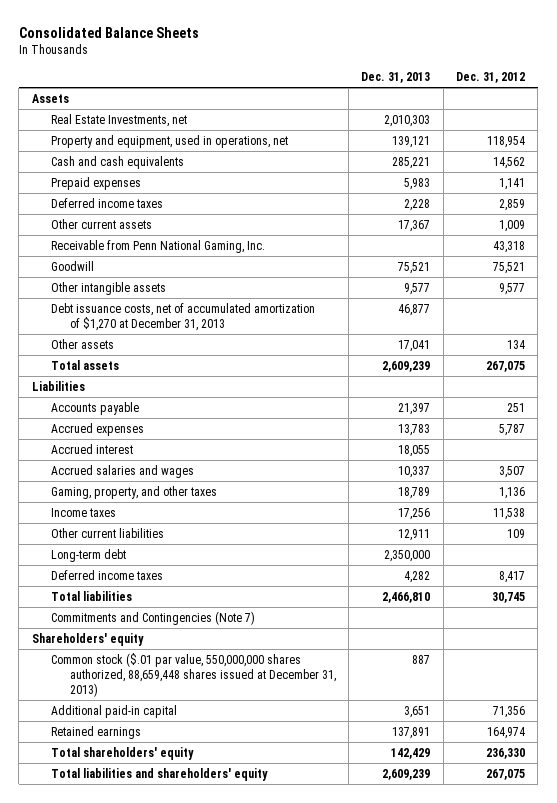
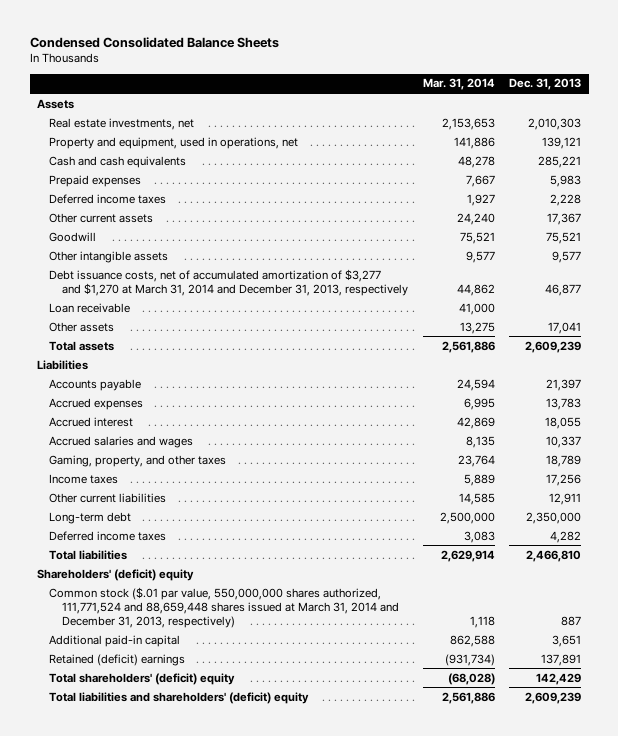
- Consolidated Balance Sheets
+ Condensed Consolidated Balance Sheets
- | Dec. 31, 2013 | Dec. 31, 2012
+ | Mar. 31, 2014 | Dec. 31, 2013
- Real Estate Investments, net | 2,010,303 |
+ Real estate investments, net | 2,153,653 | 2,010,303
- Receivable from Penn National Gaming, Inc. | | 43,318
- Debt issuance costs, net of accumulated amortization of $1,270 at December 31, 2013 | 46,877 |
+ Debt issuance costs, net of accumulated amortization of $3,277 and $1,270 at March 31, 2014 and December 31, 2013, respectively | 44,862 | 46,877
+ Loan receivable | 41,000 |
- Commitments and Contingencies (Note 7)
- Shareholders' equity
- Common stock ($.01 par value, 550,000,000 shares authorized, 88,659,448 shares issued at December 31, 2013) | 887 |
+ Shareholders' (deficit) equity
+ Common stock ($.01 par value, 550,000,000 shares authorized, 111,771,524 and 88,659,448 shares issued at March 31, 2014 and December 31, 2013, respectively) | 1,118 | 887
- Retained earnings | 137,891 | 164,974
- Total shareholders' equity | 142,429 | 236,330
- Total liabilities and shareholders' equity | 2,609,239 | 267,075
+ Retained (deficit) earnings | (931,734) | 137,891
+ Total shareholders' (deficit) equity | (68,028) | 142,429
+ Total liabilities and shareholders' (deficit) equity | 2,561,886 | 2,609,239

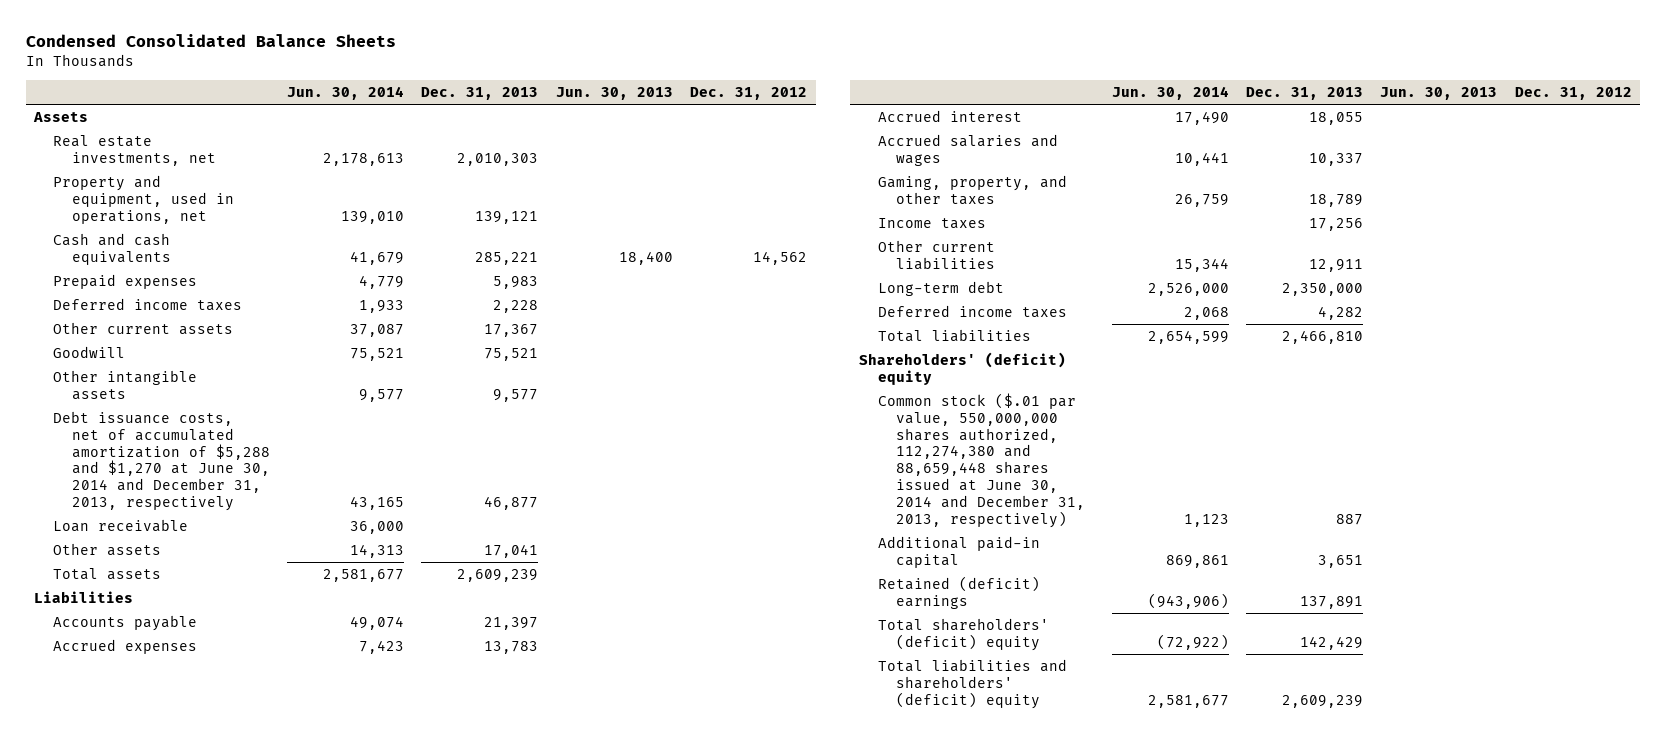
- | Mar. 31, 2014 | Dec. 31, 2013
+ | Jun. 30, 2014 | Dec. 31, 2013 | Jun. 30, 2013 | Dec. 31, 2012
- Debt issuance costs, net of accumulated amortization of $3,277 and $1,270 at March 31, 2014 and December 31, 2013, respectively | 44,862 | 46,877
+ Debt issuance costs, net of accumulated amortization of $5,288 and $1,270 at June 30, 2014 and December 31, 2013, respectively | 43,165 | 46,877 | |
- Common stock ($.01 par value, 550,000,000 shares authorized, 111,771,524 and 88,659,448 shares issued at March 31, 2014 and December 31, 2013, respectively) | 1,118 | 887
+ Common stock ($.01 par value, 550,000,000 shares authorized, 112,274,380 and 88,659,448 shares issued at June 30, 2014 and December 31, 2013, respectively) | 1,123 | 887 | |

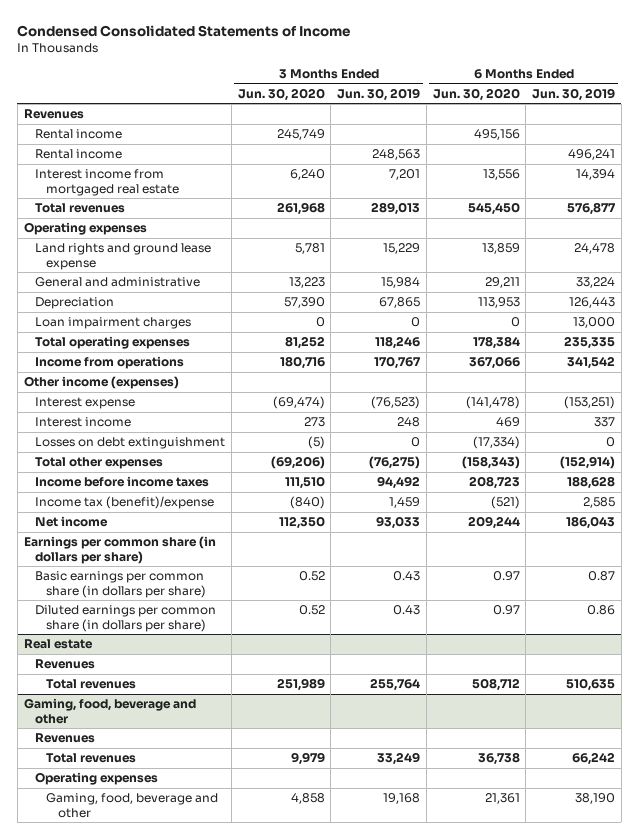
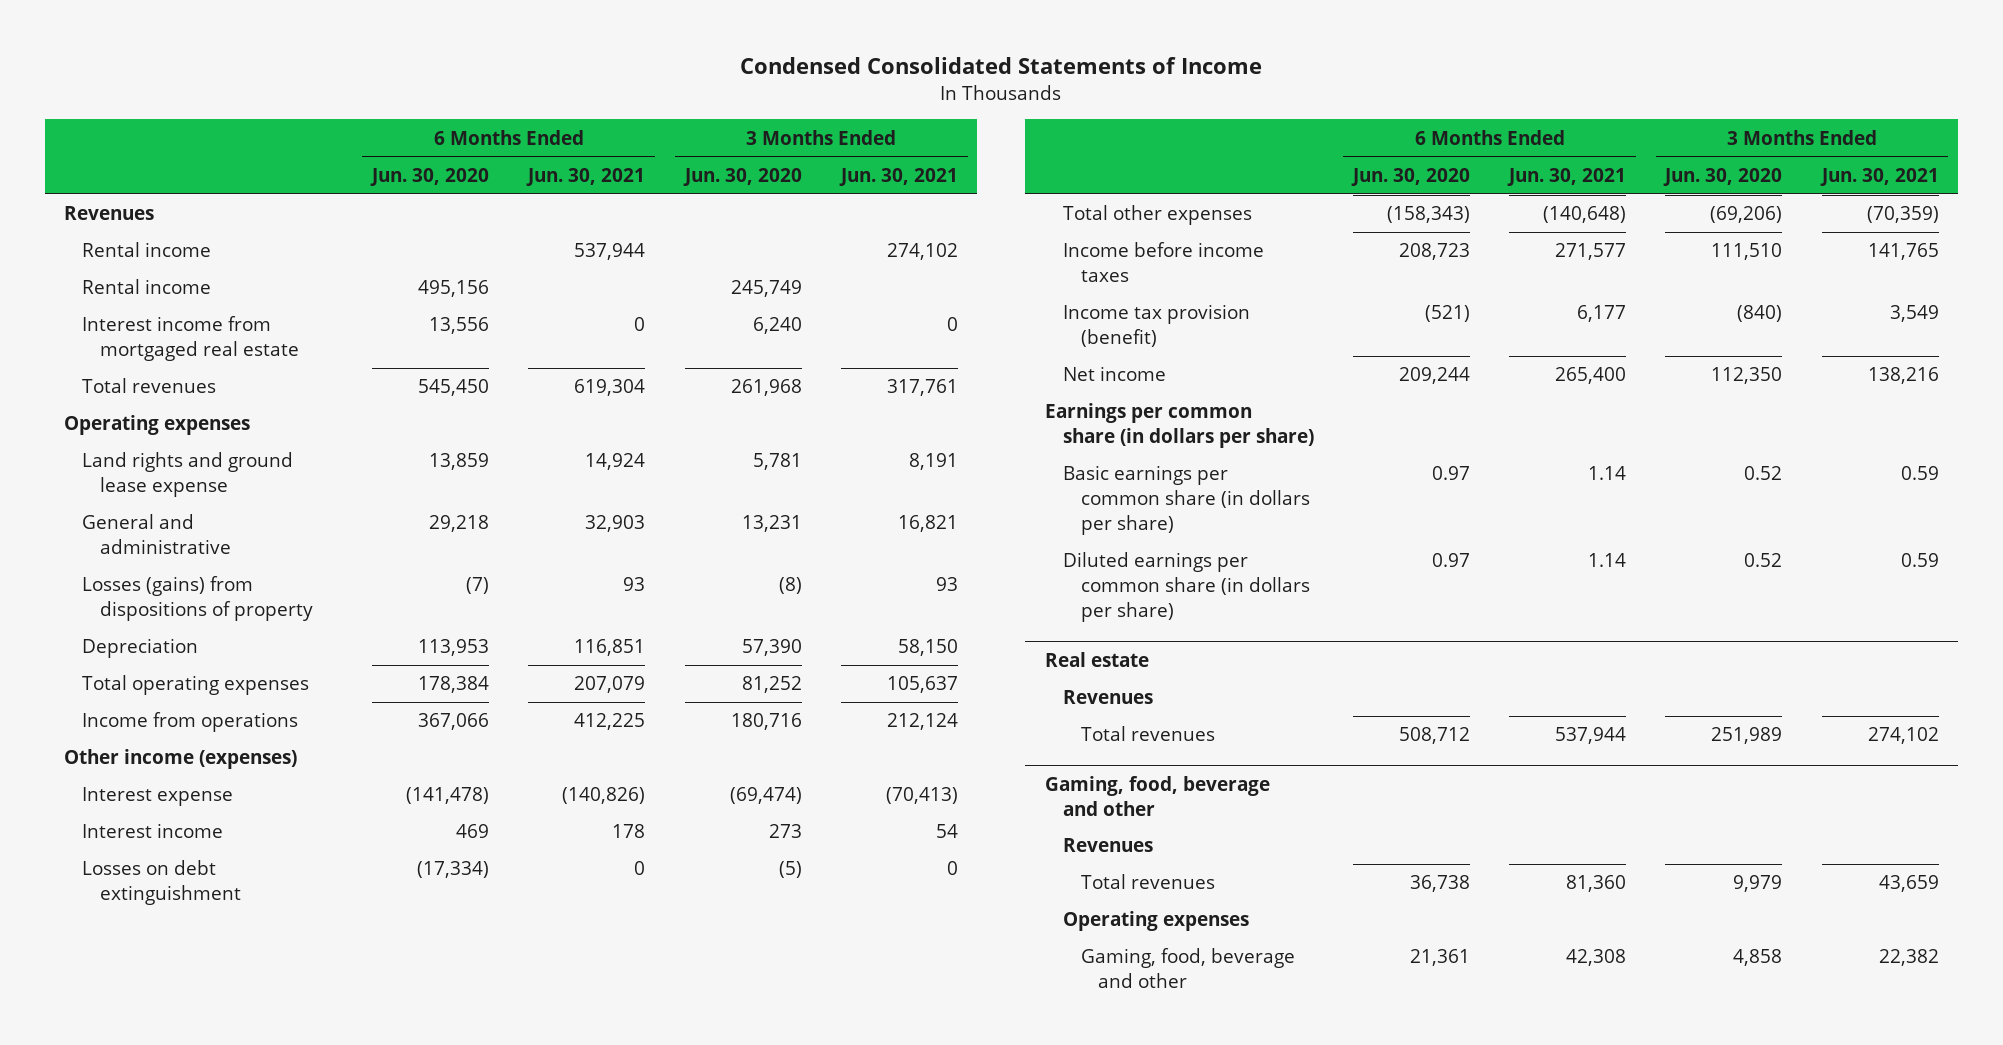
- | 3 Months Ended Jun. 30, 2020 | 3 Months Ended Jun. 30, 2019 | 6 Months Ended Jun. 30, 2020 | 6 Months Ended Jun. 30, 2019
+ | 6 Months Ended Jun. 30, 2020 | 6 Months Ended Jun. 30, 2021 | 3 Months Ended Jun. 30, 2020 | 3 Months Ended Jun. 30, 2021
moved down: Rental income | 495,156 | | 245,749 |
- General and administrative | 13,223 | 15,984 | 29,211 | 33,224
+ General and administrative | 29,218 | 32,903 | 13,231 | 16,821
+ Losses (gains) from dispositions of property | (7) | 93 | (8) | 93
- Loan impairment charges | 0 | 0 | 0 | 13,000
- Income tax (benefit)/expense | (840) | 1,459 | (521) | 2,585
+ Income tax provision (benefit) | (521) | 6,177 | (840) | 3,549

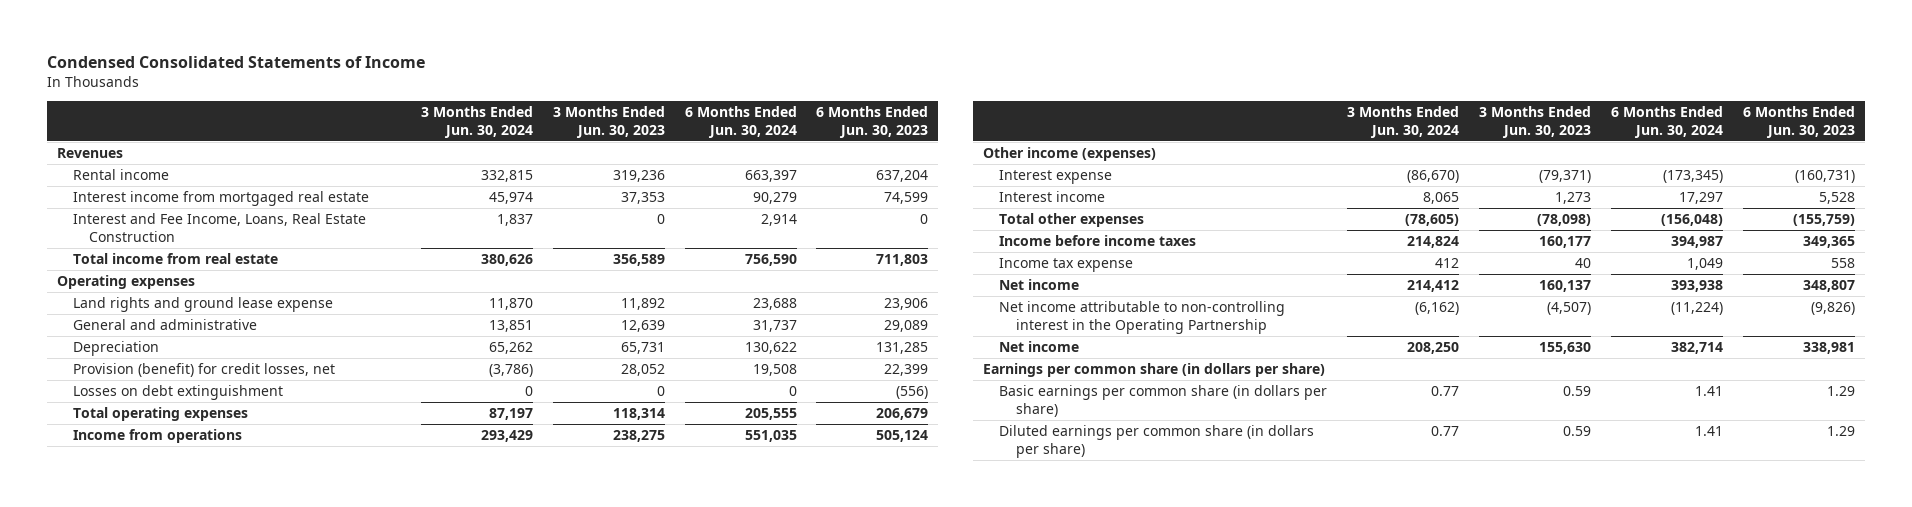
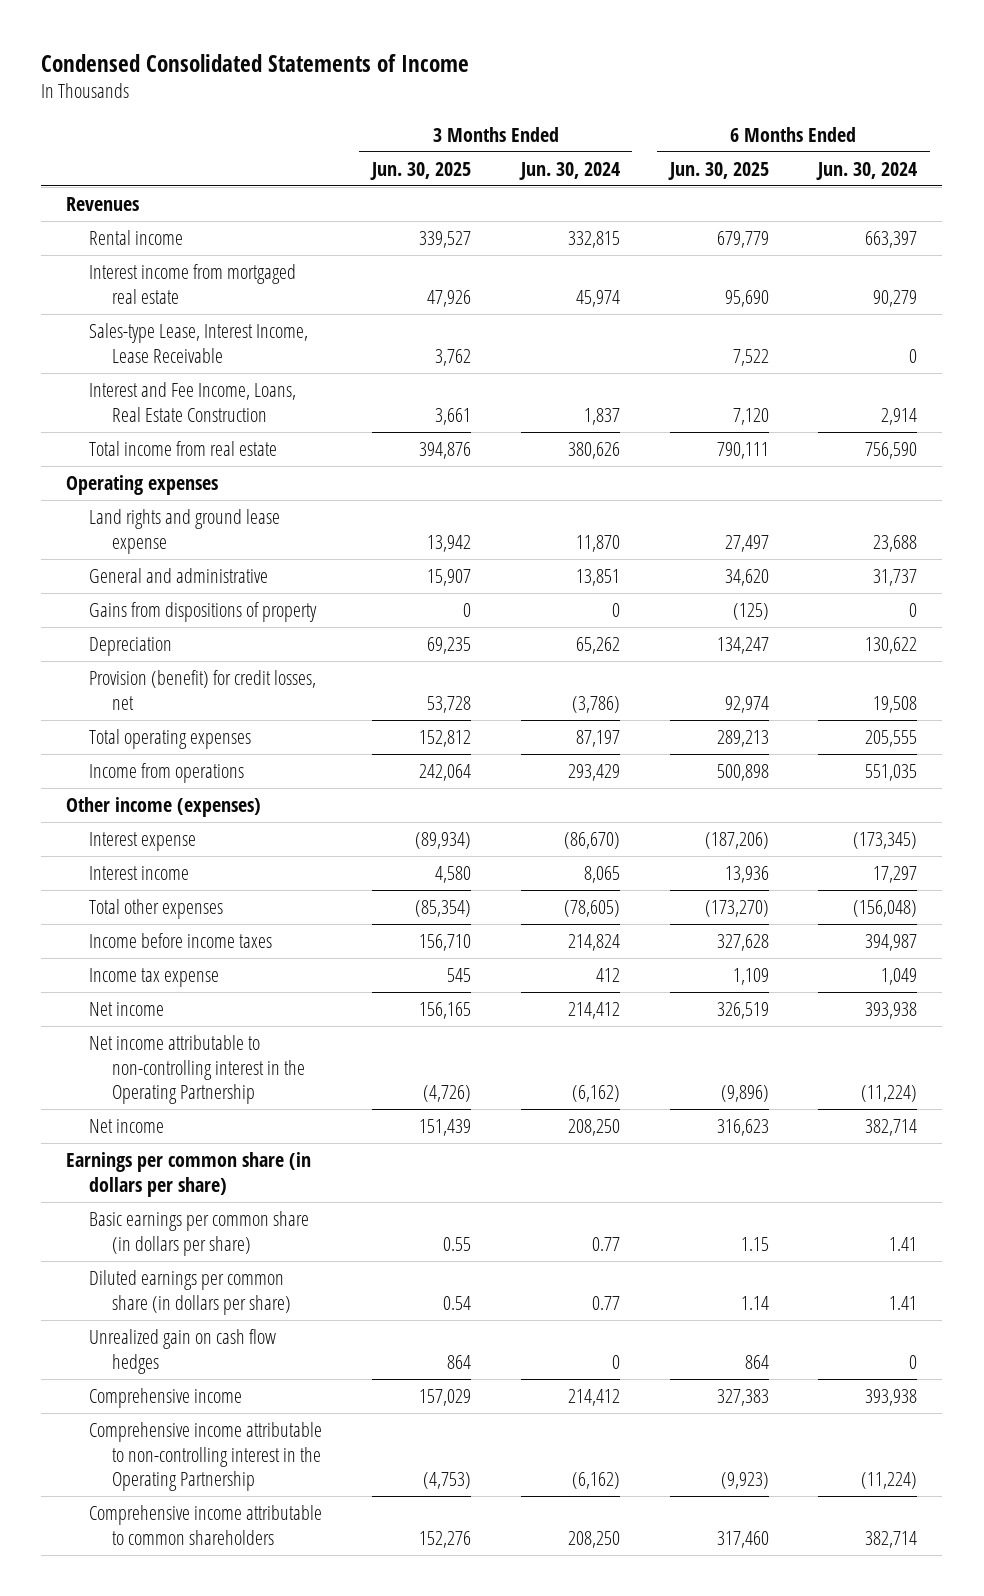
- | 3 Months Ended Jun. 30, 2024 | 3 Months Ended Jun. 30, 2023 | 6 Months Ended Jun. 30, 2024 | 6 Months Ended Jun. 30, 2023
+ | 3 Months Ended Jun. 30, 2025 | 3 Months Ended Jun. 30, 2024 | 6 Months Ended Jun. 30, 2025 | 6 Months Ended Jun. 30, 2024
+ Sales-type Lease, Interest Income, Lease Receivable | 3,762 | | 7,522 | 0
+ Gains from dispositions of property | 0 | 0 | (125) | 0
- Losses on debt extinguishment | 0 | 0 | 0 | (556)
+ Unrealized gain on cash flow hedges | 864 | 0 | 864 | 0
+ Comprehensive income | 157,029 | 214,412 | 327,383 | 393,938
+ Comprehensive income attributable to non-controlling interest in the Operating Partnership | (4,753) | (6,162) | (9,923) | (11,224)
+ Comprehensive income attributable to common shareholders | 152,276 | 208,250 | 317,460 | 382,714

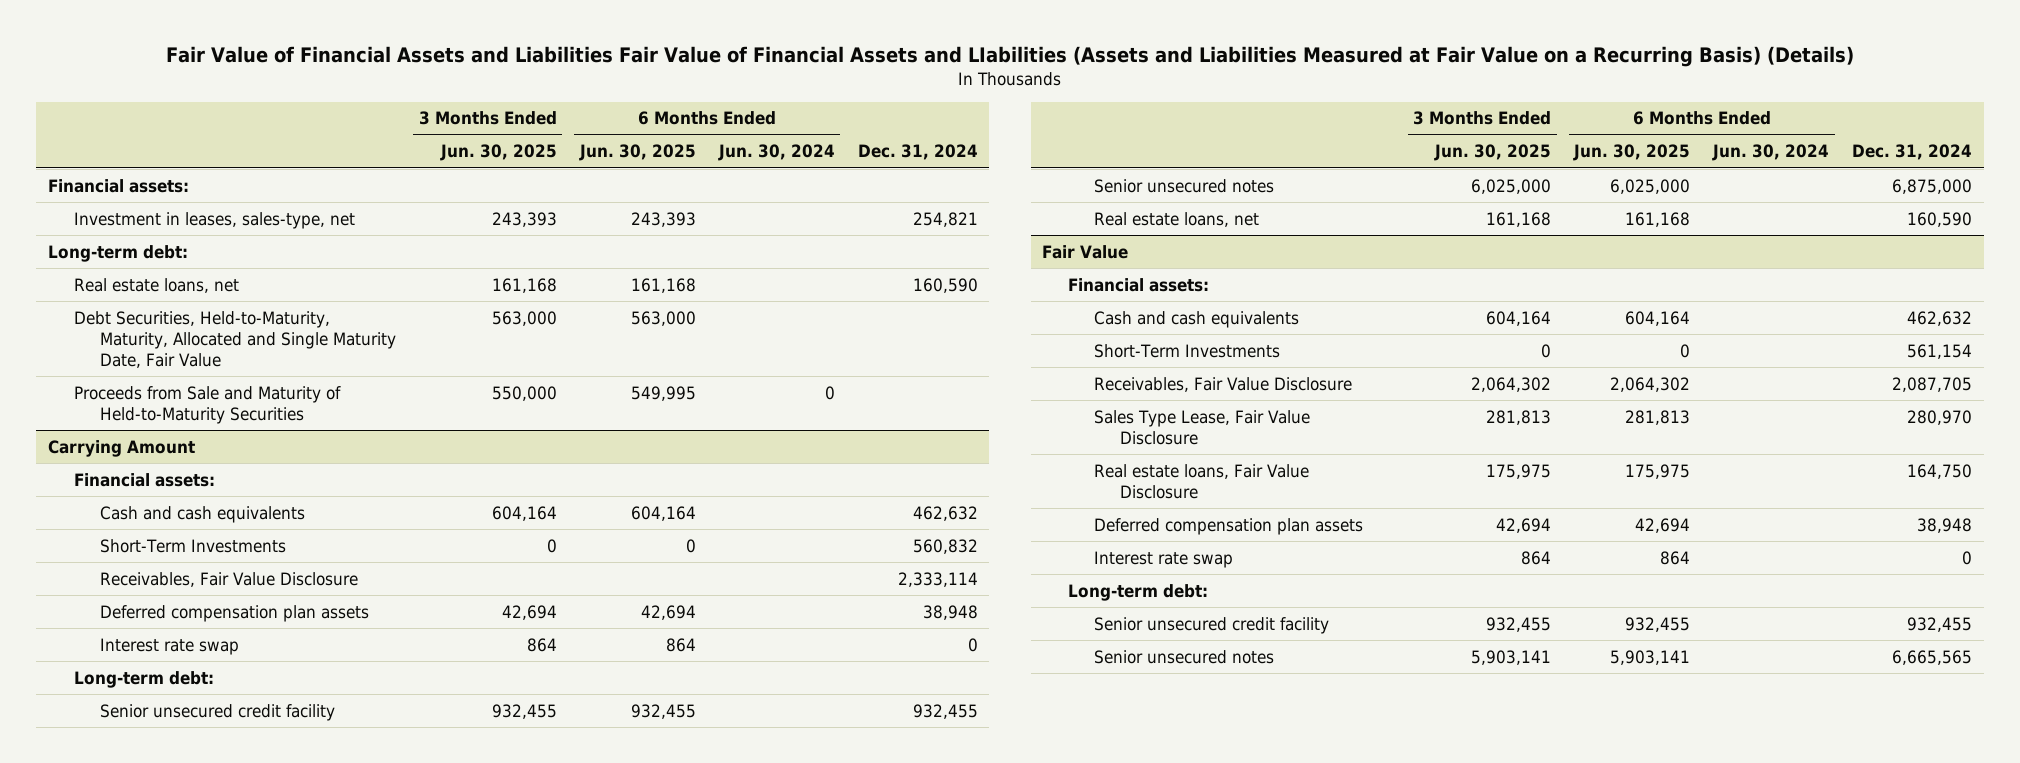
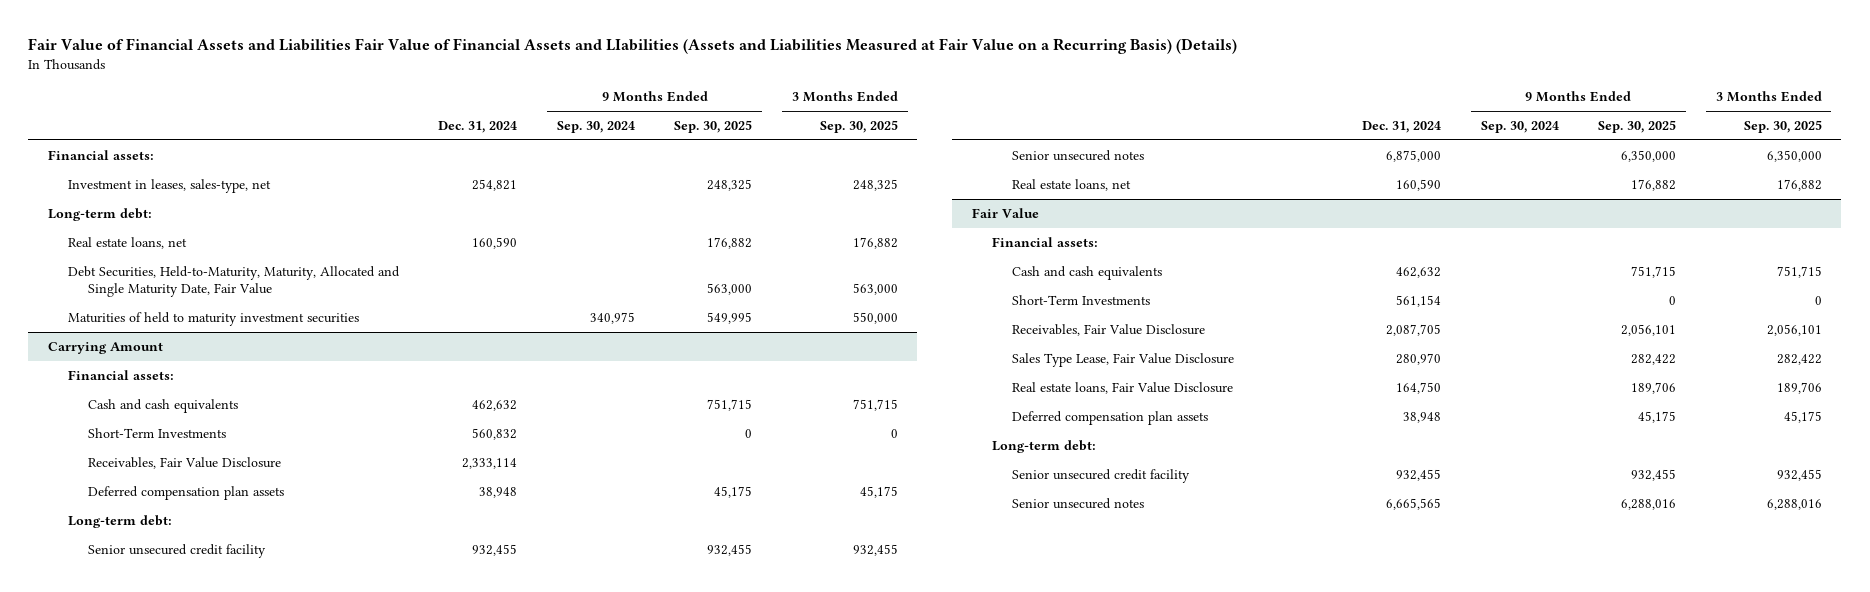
- | 3 Months Ended Jun. 30, 2025 | 6 Months Ended Jun. 30, 2025 | 6 Months Ended Jun. 30, 2024 | Dec. 31, 2024
+ | Dec. 31, 2024 | 9 Months Ended Sep. 30, 2024 | 9 Months Ended Sep. 30, 2025 | 3 Months Ended Sep. 30, 2025
- Proceeds from Sale and Maturity of Held-to-Maturity Securities | 550,000 | 549,995 | 0 |
+ Maturities of held to maturity investment securities | | 340,975 | 549,995 | 550,000
@ Carrying Amount
- Interest rate swap | 864 | 864 | | 0
@ Fair Value
- Interest rate swap | 864 | 864 | | 0

